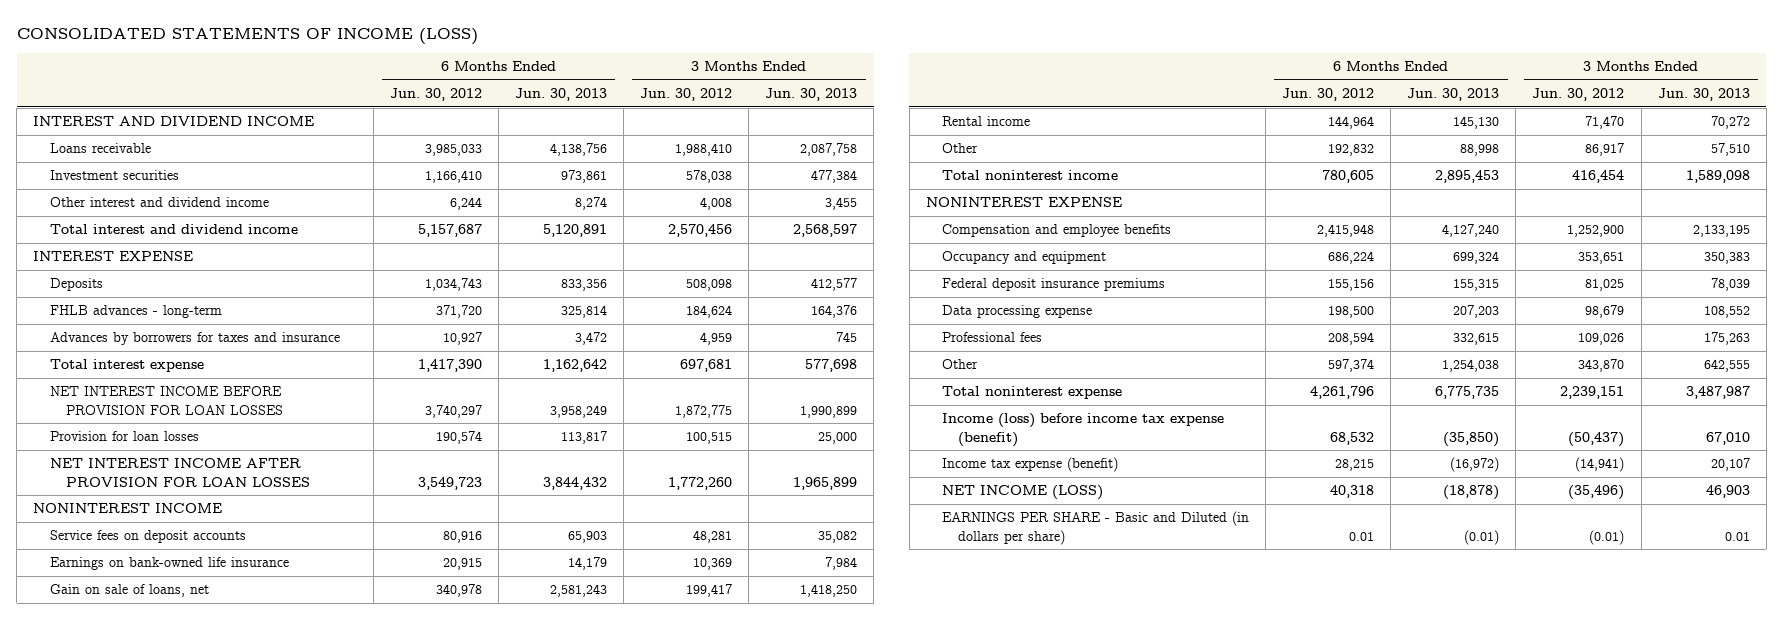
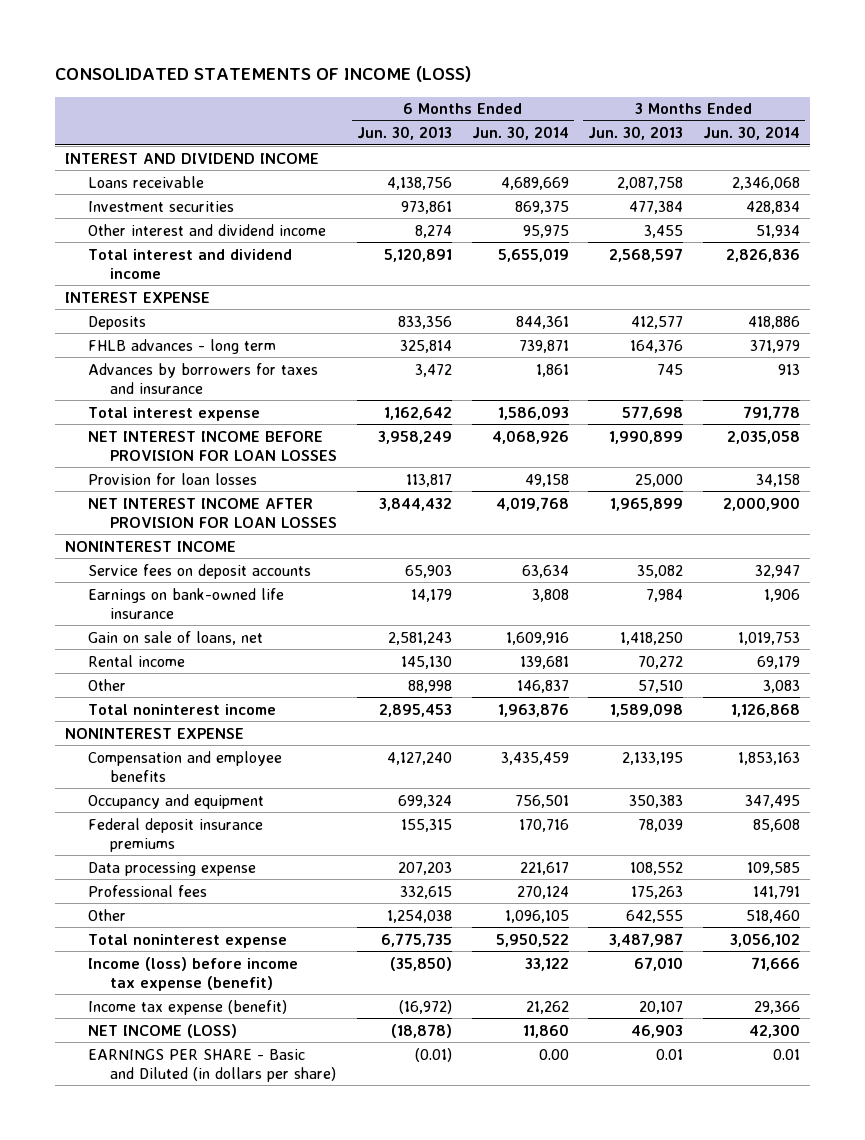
- | 6 Months Ended Jun. 30, 2012 | 6 Months Ended Jun. 30, 2013 | 3 Months Ended Jun. 30, 2012 | 3 Months Ended Jun. 30, 2013
+ | 6 Months Ended Jun. 30, 2013 | 6 Months Ended Jun. 30, 2014 | 3 Months Ended Jun. 30, 2013 | 3 Months Ended Jun. 30, 2014
- FHLB advances - long-term | 371,720 | 325,814 | 184,624 | 164,376
+ FHLB advances - long term | 325,814 | 739,871 | 164,376 | 371,979

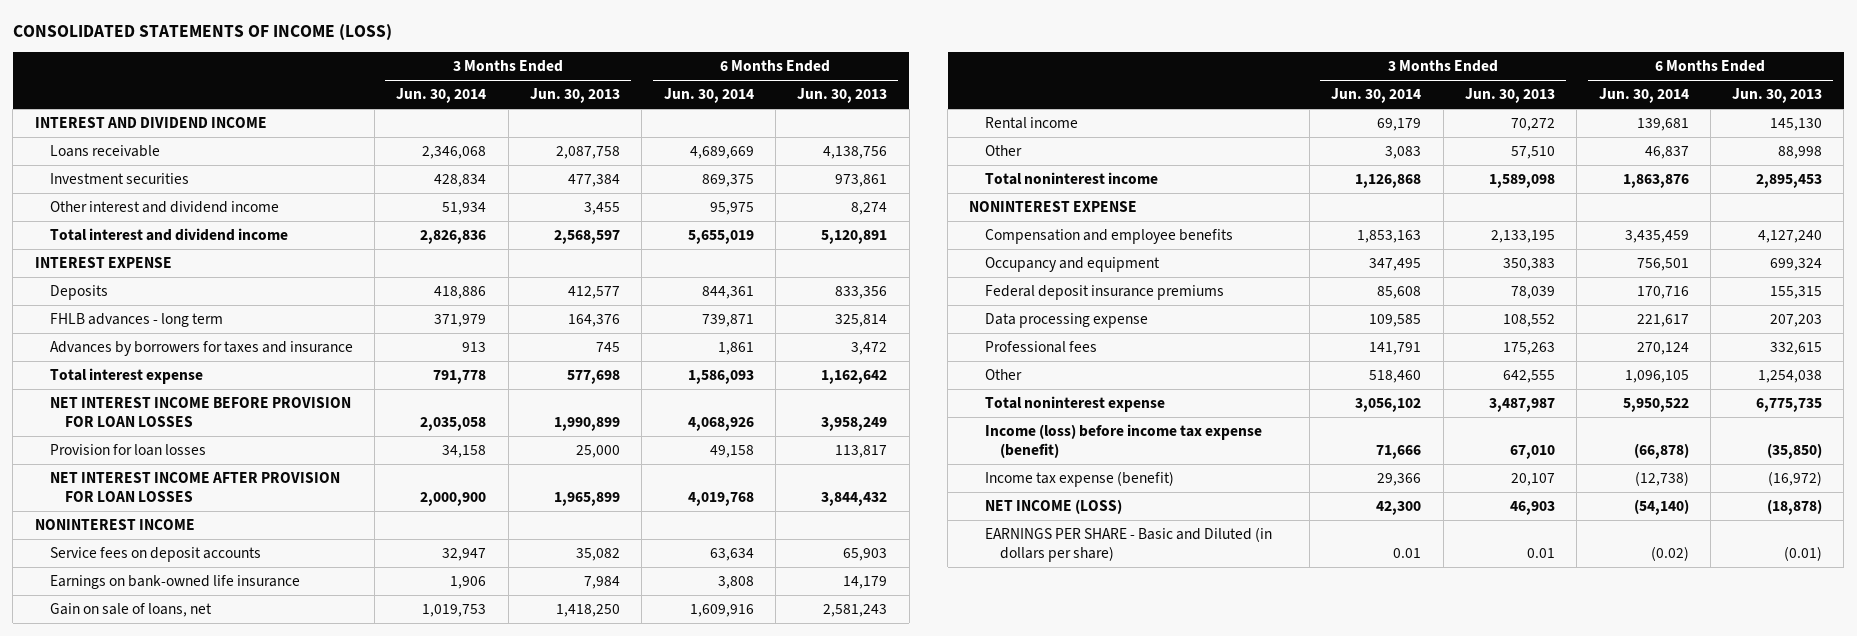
- | 6 Months Ended Jun. 30, 2013 | 6 Months Ended Jun. 30, 2014 | 3 Months Ended Jun. 30, 2013 | 3 Months Ended Jun. 30, 2014
+ | 3 Months Ended Jun. 30, 2014 | 3 Months Ended Jun. 30, 2013 | 6 Months Ended Jun. 30, 2014 | 6 Months Ended Jun. 30, 2013
- Other | 88,998 | 146,837 | 57,510 | 3,083
- Total noninterest income | 2,895,453 | 1,963,876 | 1,589,098 | 1,126,868
+ Other | 3,083 | 57,510 | 46,837 | 88,998
+ Total noninterest income | 1,126,868 | 1,589,098 | 1,863,876 | 2,895,453
- Income (loss) before income tax expense (benefit) | (35,850) | 33,122 | 67,010 | 71,666
- Income tax expense (benefit) | (16,972) | 21,262 | 20,107 | 29,366
- NET INCOME (LOSS) | (18,878) | 11,860 | 46,903 | 42,300
- EARNINGS PER SHARE - Basic and Diluted (in dollars per share) | (0.01) | 0.00 | 0.01 | 0.01
+ Income (loss) before income tax expense (benefit) | 71,666 | 67,010 | (66,878) | (35,850)
+ Income tax expense (benefit) | 29,366 | 20,107 | (12,738) | (16,972)
+ NET INCOME (LOSS) | 42,300 | 46,903 | (54,140) | (18,878)
+ EARNINGS PER SHARE - Basic and Diluted (in dollars per share) | 0.01 | 0.01 | (0.02) | (0.01)

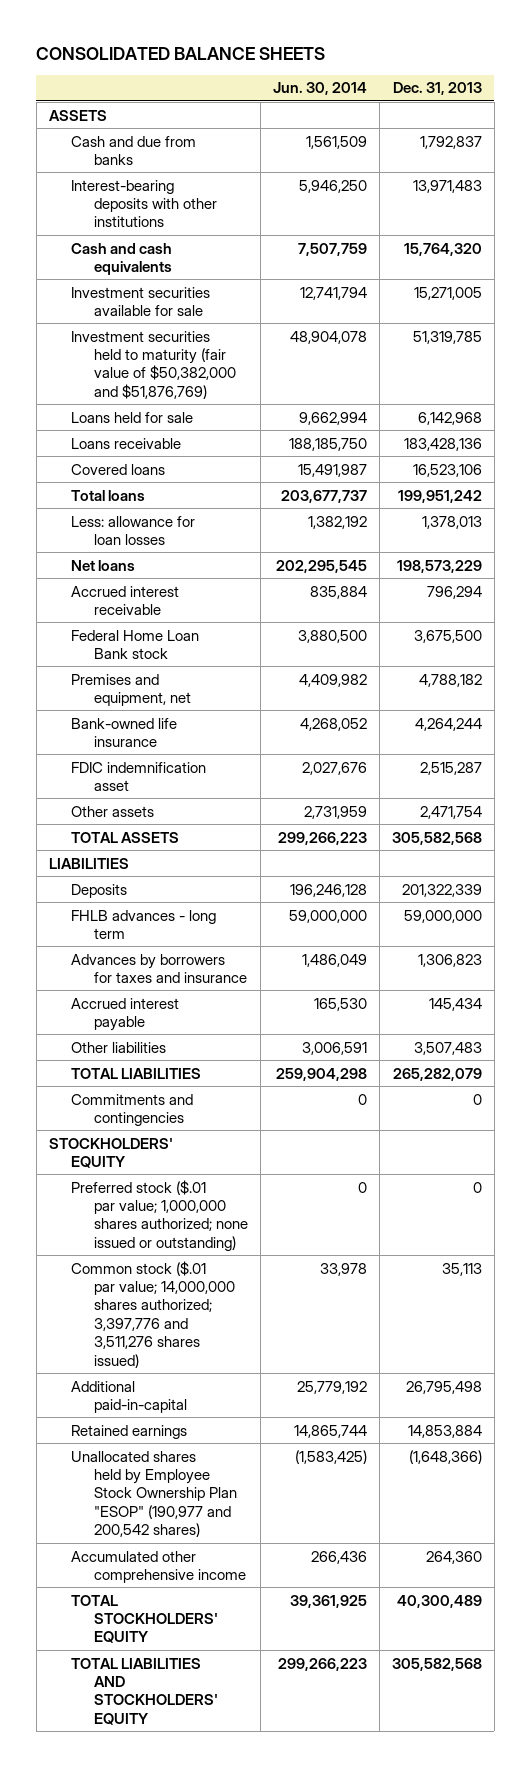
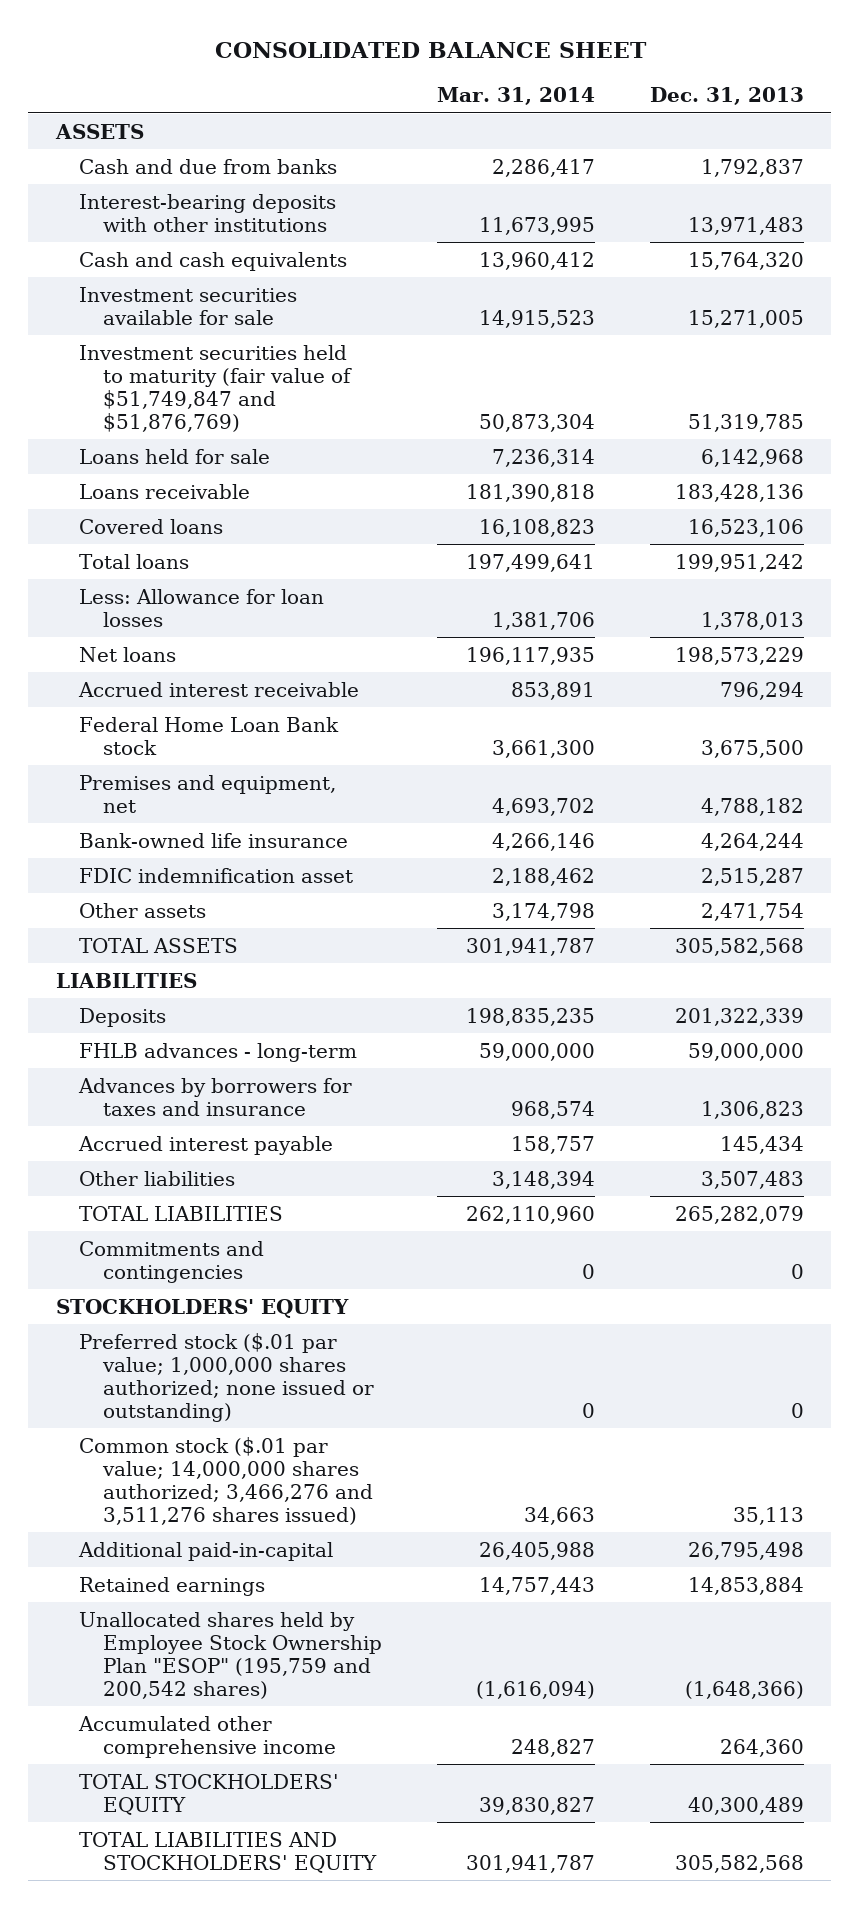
- CONSOLIDATED BALANCE SHEETS
+ CONSOLIDATED BALANCE SHEET
- | Jun. 30, 2014 | Dec. 31, 2013
+ | Mar. 31, 2014 | Dec. 31, 2013
- Investment securities held to maturity (fair value of $50,382,000 and $51,876,769) | 48,904,078 | 51,319,785
+ Investment securities held to maturity (fair value of $51,749,847 and $51,876,769) | 50,873,304 | 51,319,785
- Less: allowance for loan losses | 1,382,192 | 1,378,013
+ Less: Allowance for loan losses | 1,381,706 | 1,378,013
- FHLB advances - long term | 59,000,000 | 59,000,000
+ FHLB advances - long-term | 59,000,000 | 59,000,000
- Common stock ($.01 par value; 14,000,000 shares authorized; 3,397,776 and 3,511,276 shares issued) | 33,978 | 35,113
+ Common stock ($.01 par value; 14,000,000 shares authorized; 3,466,276 and 3,511,276 shares issued) | 34,663 | 35,113
- Unallocated shares held by Employee Stock Ownership Plan "ESOP" (190,977 and 200,542 shares) | (1,583,425) | (1,648,366)
+ Unallocated shares held by Employee Stock Ownership Plan "ESOP" (195,759 and 200,542 shares) | (1,616,094) | (1,648,366)

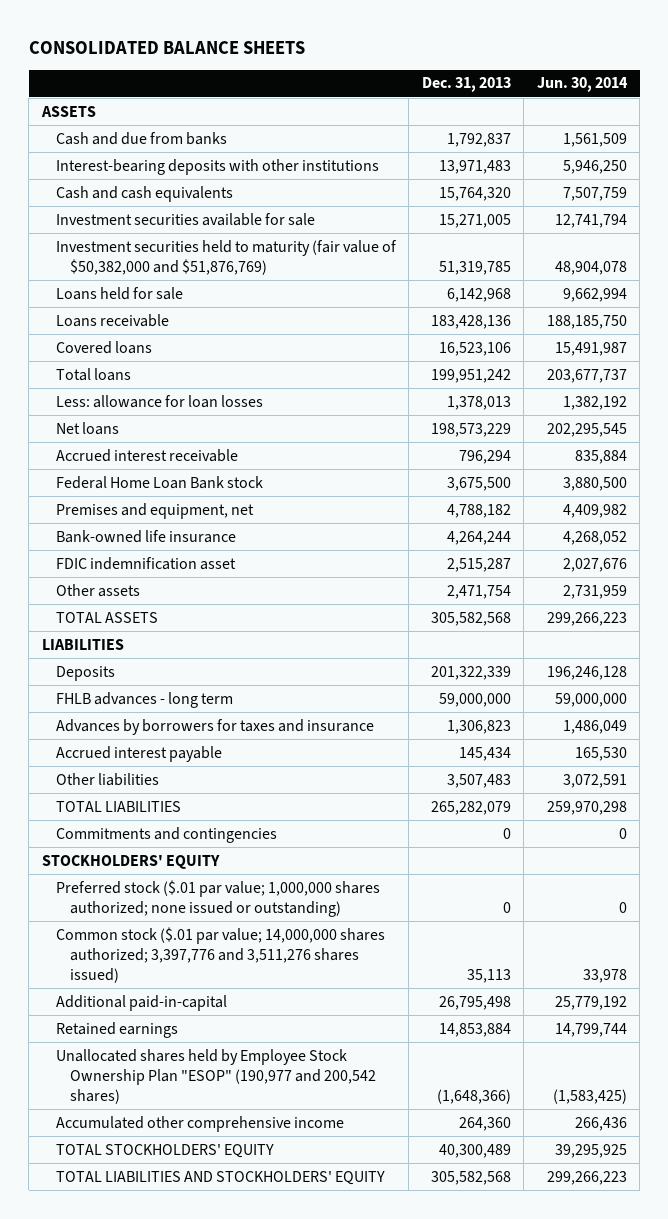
- CONSOLIDATED BALANCE SHEET
+ CONSOLIDATED BALANCE SHEETS
- | Mar. 31, 2014 | Dec. 31, 2013
+ | Dec. 31, 2013 | Jun. 30, 2014
- Investment securities held to maturity (fair value of $51,749,847 and $51,876,769) | 50,873,304 | 51,319,785
+ Investment securities held to maturity (fair value of $50,382,000 and $51,876,769) | 51,319,785 | 48,904,078
- Less: Allowance for loan losses | 1,381,706 | 1,378,013
+ Less: allowance for loan losses | 1,378,013 | 1,382,192
- FHLB advances - long-term | 59,000,000 | 59,000,000
+ FHLB advances - long term | 59,000,000 | 59,000,000
- Common stock ($.01 par value; 14,000,000 shares authorized; 3,466,276 and 3,511,276 shares issued) | 34,663 | 35,113
+ Common stock ($.01 par value; 14,000,000 shares authorized; 3,397,776 and 3,511,276 shares issued) | 35,113 | 33,978
- Unallocated shares held by Employee Stock Ownership Plan "ESOP" (195,759 and 200,542 shares) | (1,616,094) | (1,648,366)
+ Unallocated shares held by Employee Stock Ownership Plan "ESOP" (190,977 and 200,542 shares) | (1,648,366) | (1,583,425)

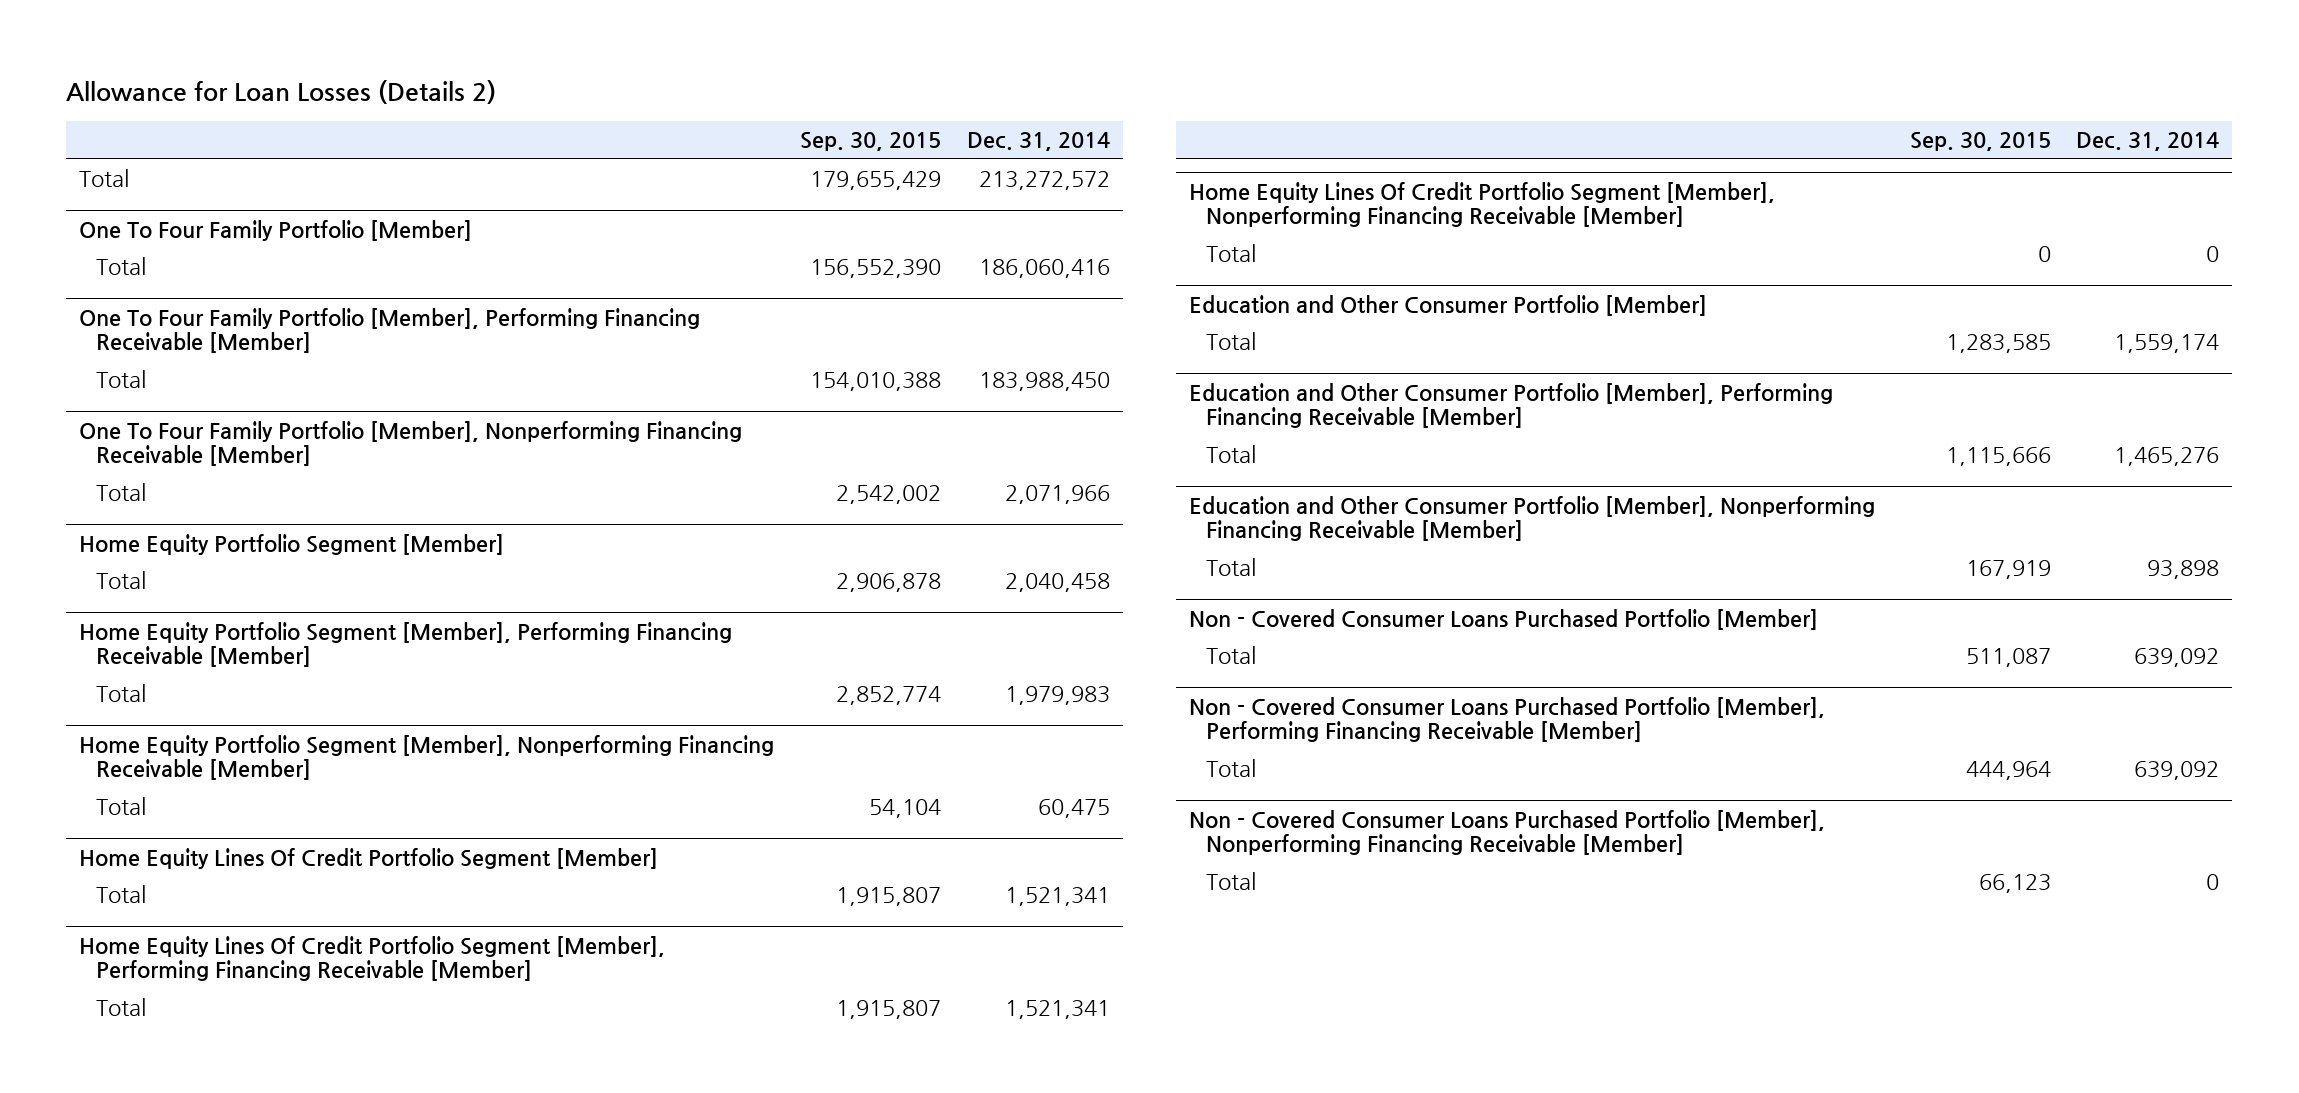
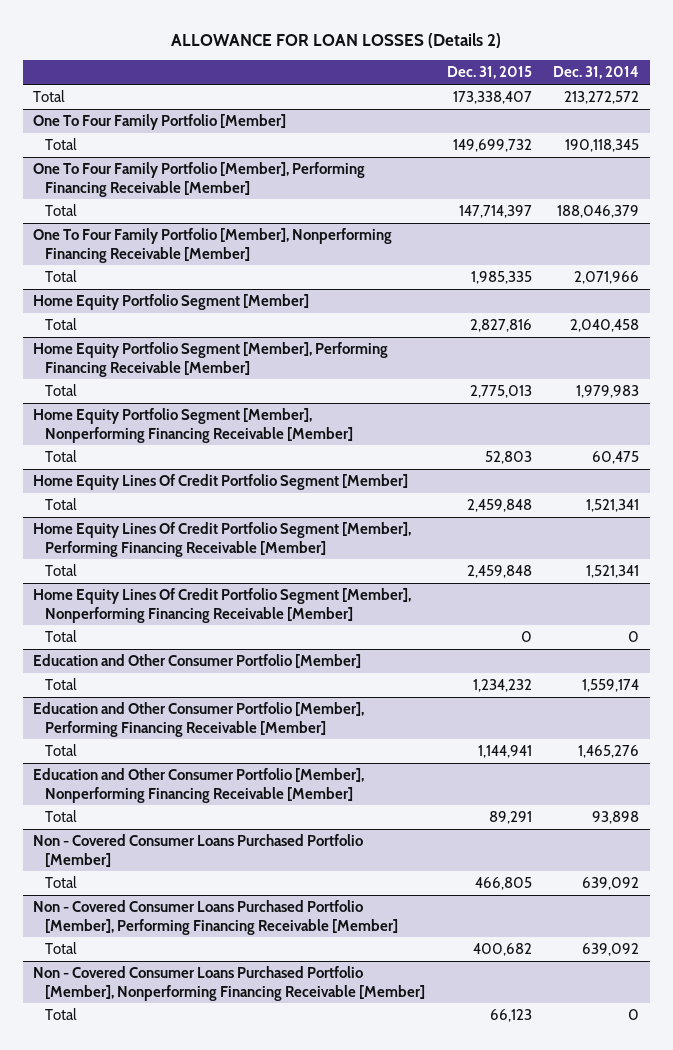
- Allowance for Loan Losses (Details 2)
+ ALLOWANCE FOR LOAN LOSSES (Details 2)
- | Sep. 30, 2015 | Dec. 31, 2014
+ | Dec. 31, 2015 | Dec. 31, 2014
@ One To Four Family Portfolio [Member]
- Total | 156,552,390 | 186,060,416
+ Total | 149,699,732 | 190,118,345
@ One To Four Family Portfolio [Member], Performing Financing Receivable [Member]
- Total | 154,010,388 | 183,988,450
+ Total | 147,714,397 | 188,046,379

